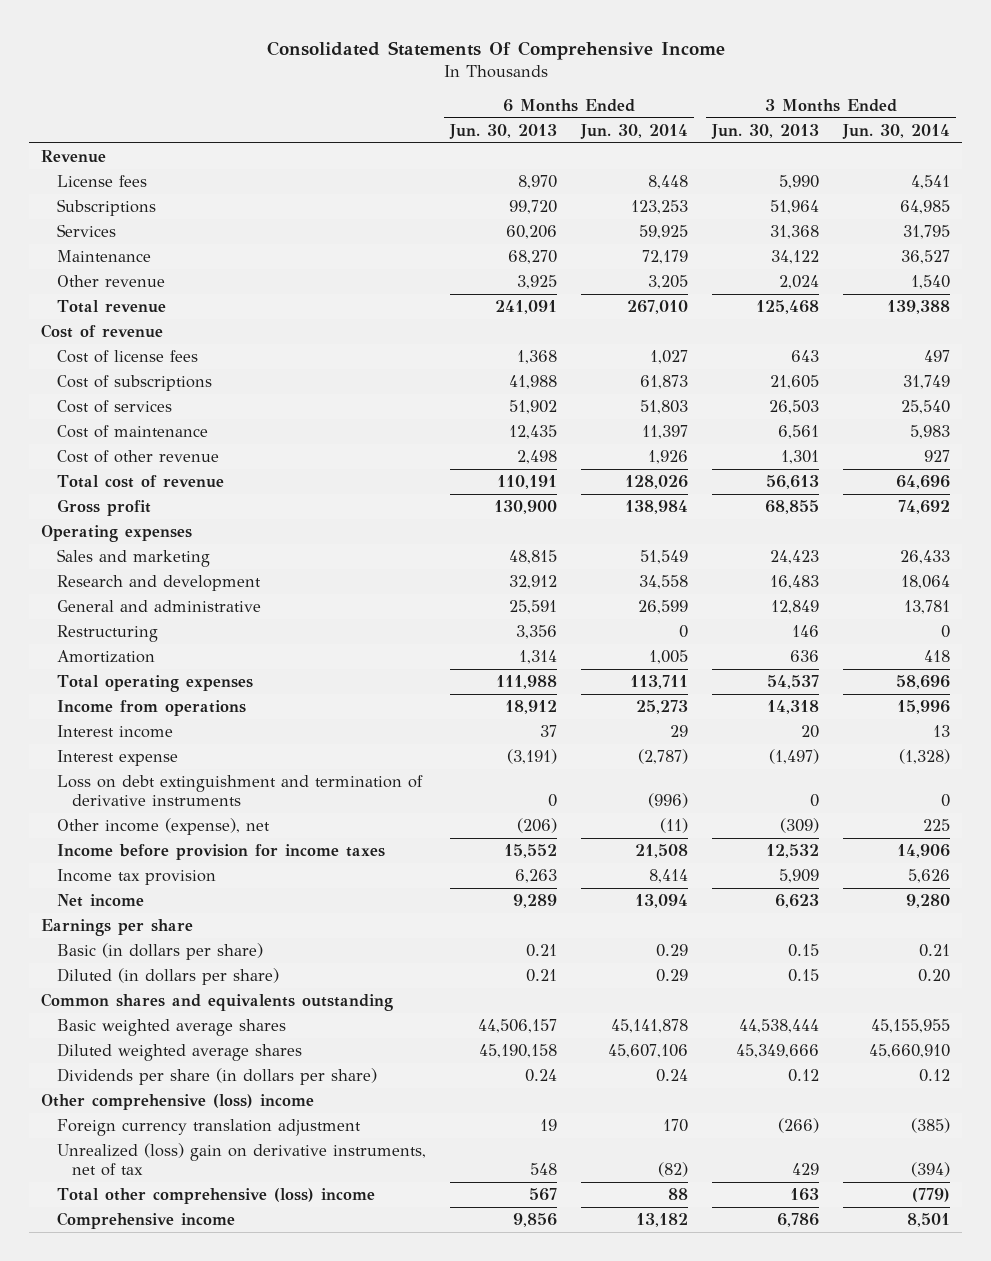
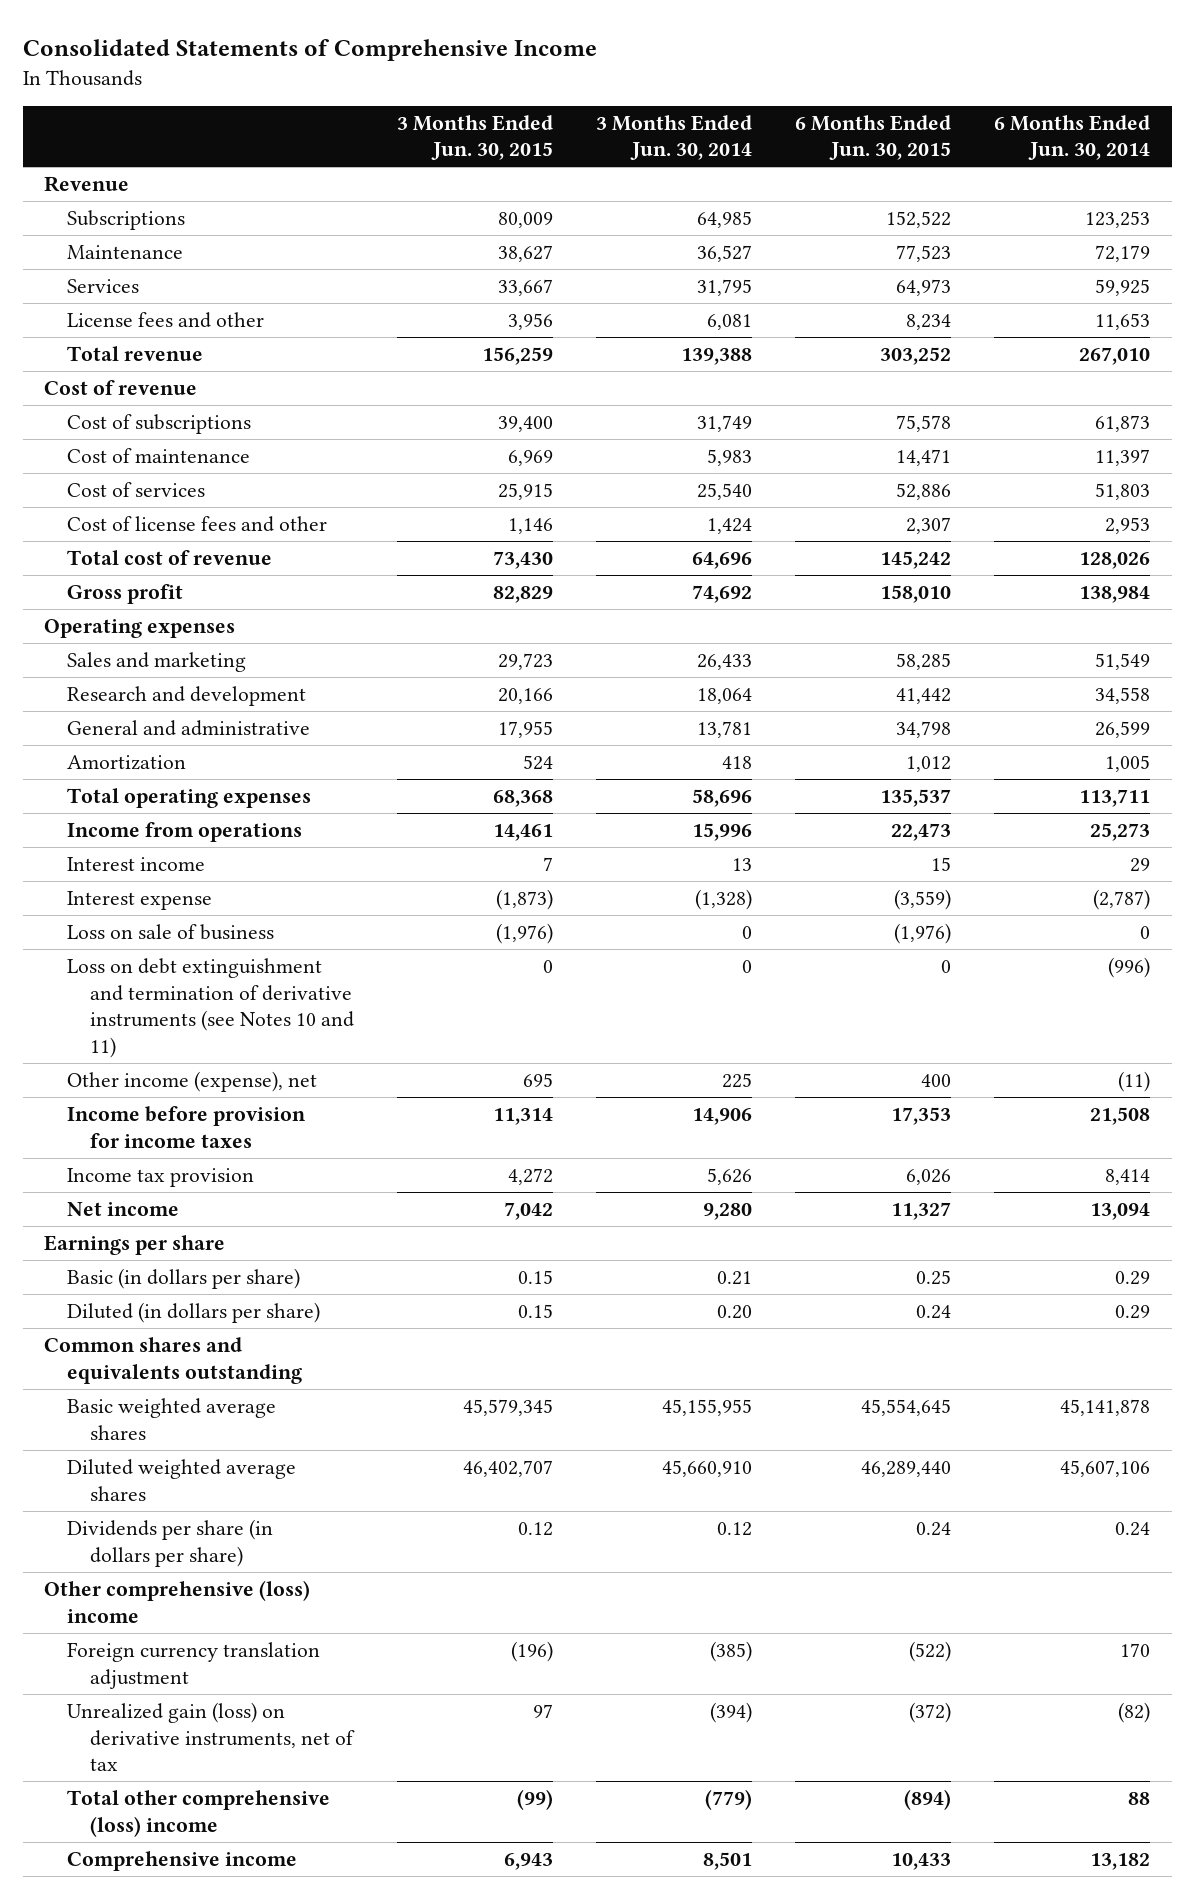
- Consolidated Statements Of Comprehensive Income
+ Consolidated Statements of Comprehensive Income
- | 6 Months Ended Jun. 30, 2013 | 6 Months Ended Jun. 30, 2014 | 3 Months Ended Jun. 30, 2013 | 3 Months Ended Jun. 30, 2014
+ | 3 Months Ended Jun. 30, 2015 | 3 Months Ended Jun. 30, 2014 | 6 Months Ended Jun. 30, 2015 | 6 Months Ended Jun. 30, 2014
- License fees | 8,970 | 8,448 | 5,990 | 4,541
- Other revenue | 3,925 | 3,205 | 2,024 | 1,540
moved down: Services | 33,667 | 31,795 | 64,973 | 59,925
+ License fees and other | 3,956 | 6,081 | 8,234 | 11,653
- Cost of license fees | 1,368 | 1,027 | 643 | 497
- Cost of other revenue | 2,498 | 1,926 | 1,301 | 927
moved down: Cost of services | 25,915 | 25,540 | 52,886 | 51,803
+ Cost of license fees and other | 1,146 | 1,424 | 2,307 | 2,953
- Restructuring | 3,356 | 0 | 146 | 0
- Loss on debt extinguishment and termination of derivative instruments | 0 | (996) | 0 | 0
+ Loss on sale of business | (1,976) | 0 | (1,976) | 0
+ Loss on debt extinguishment and termination of derivative instruments (see Notes 10 and 11) | 0 | 0 | 0 | (996)
- Unrealized (loss) gain on derivative instruments, net of tax | 548 | (82) | 429 | (394)
+ Unrealized gain (loss) on derivative instruments, net of tax | 97 | (394) | (372) | (82)

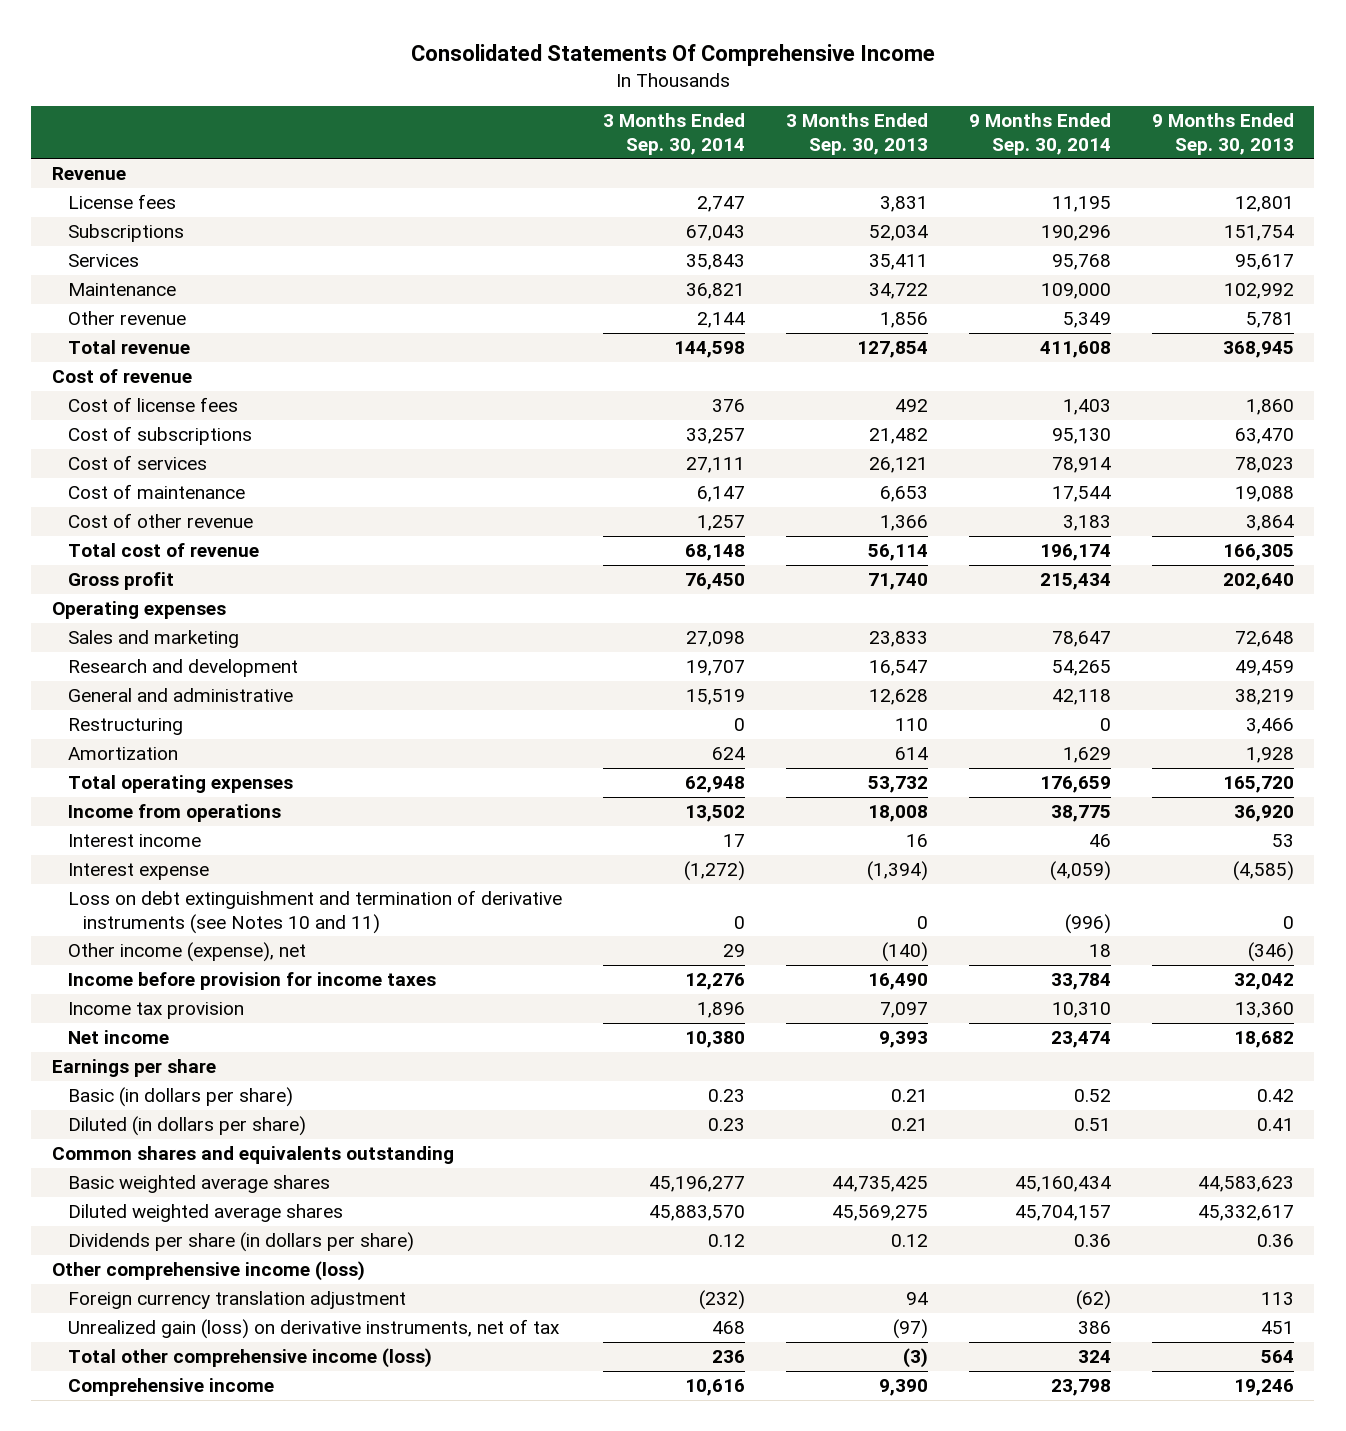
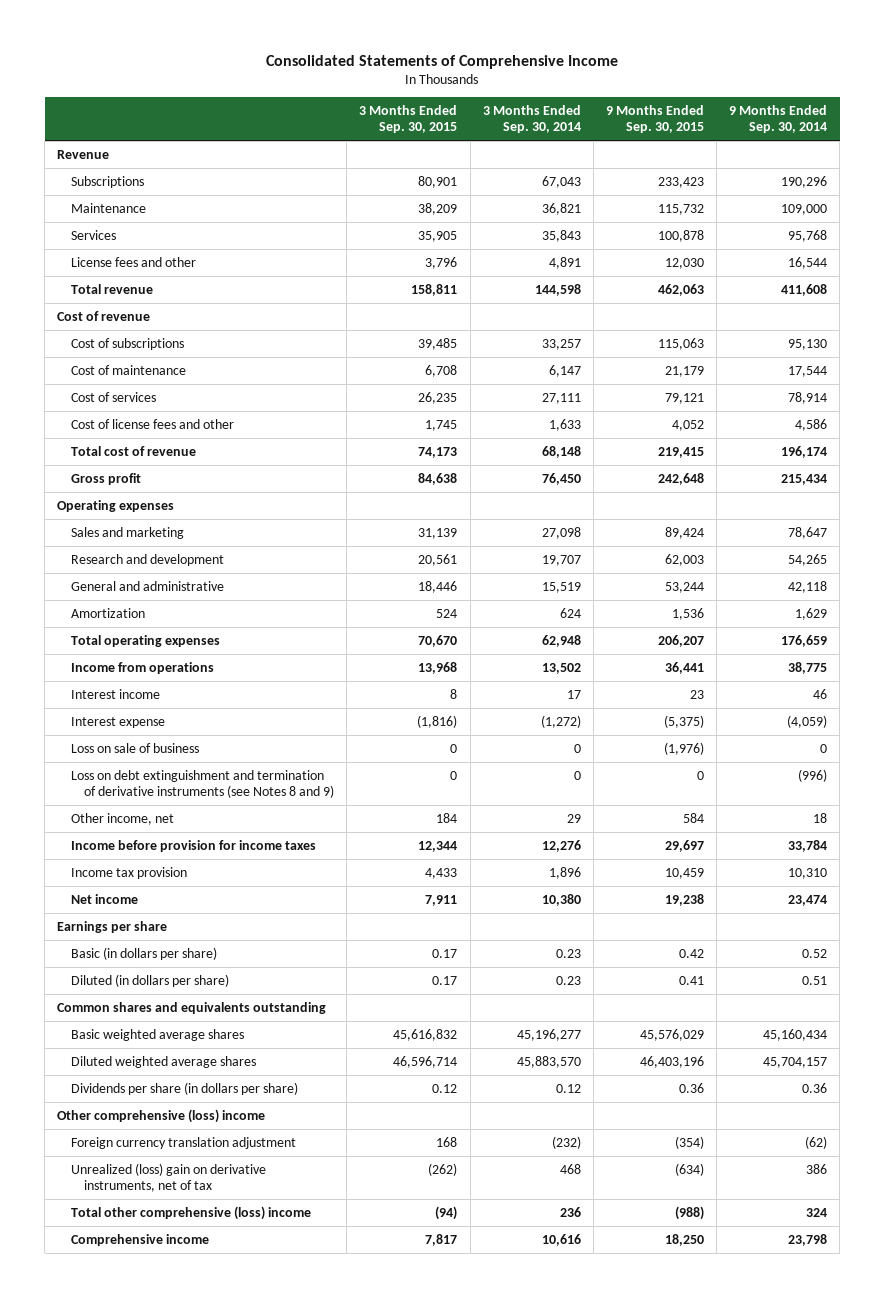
- Consolidated Statements Of Comprehensive Income
+ Consolidated Statements of Comprehensive Income
- | 3 Months Ended Sep. 30, 2014 | 3 Months Ended Sep. 30, 2013 | 9 Months Ended Sep. 30, 2014 | 9 Months Ended Sep. 30, 2013
+ | 3 Months Ended Sep. 30, 2015 | 3 Months Ended Sep. 30, 2014 | 9 Months Ended Sep. 30, 2015 | 9 Months Ended Sep. 30, 2014
- License fees | 2,747 | 3,831 | 11,195 | 12,801
- Other revenue | 2,144 | 1,856 | 5,349 | 5,781
moved down: Services | 35,905 | 35,843 | 100,878 | 95,768
+ License fees and other | 3,796 | 4,891 | 12,030 | 16,544
- Cost of license fees | 376 | 492 | 1,403 | 1,860
- Cost of other revenue | 1,257 | 1,366 | 3,183 | 3,864
moved down: Cost of services | 26,235 | 27,111 | 79,121 | 78,914
+ Cost of license fees and other | 1,745 | 1,633 | 4,052 | 4,586
- Restructuring | 0 | 110 | 0 | 3,466
- Loss on debt extinguishment and termination of derivative instruments (see Notes 10 and 11) | 0 | 0 | (996) | 0
- Other income (expense), net | 29 | (140) | 18 | (346)
+ Loss on sale of business | 0 | 0 | (1,976) | 0
+ Loss on debt extinguishment and termination of derivative instruments (see Notes 8 and 9) | 0 | 0 | 0 | (996)
+ Other income, net | 184 | 29 | 584 | 18
- Other comprehensive income (loss)
+ Other comprehensive (loss) income
- Unrealized gain (loss) on derivative instruments, net of tax | 468 | (97) | 386 | 451
- Total other comprehensive income (loss) | 236 | (3) | 324 | 564
+ Unrealized (loss) gain on derivative instruments, net of tax | (262) | 468 | (634) | 386
+ Total other comprehensive (loss) income | (94) | 236 | (988) | 324

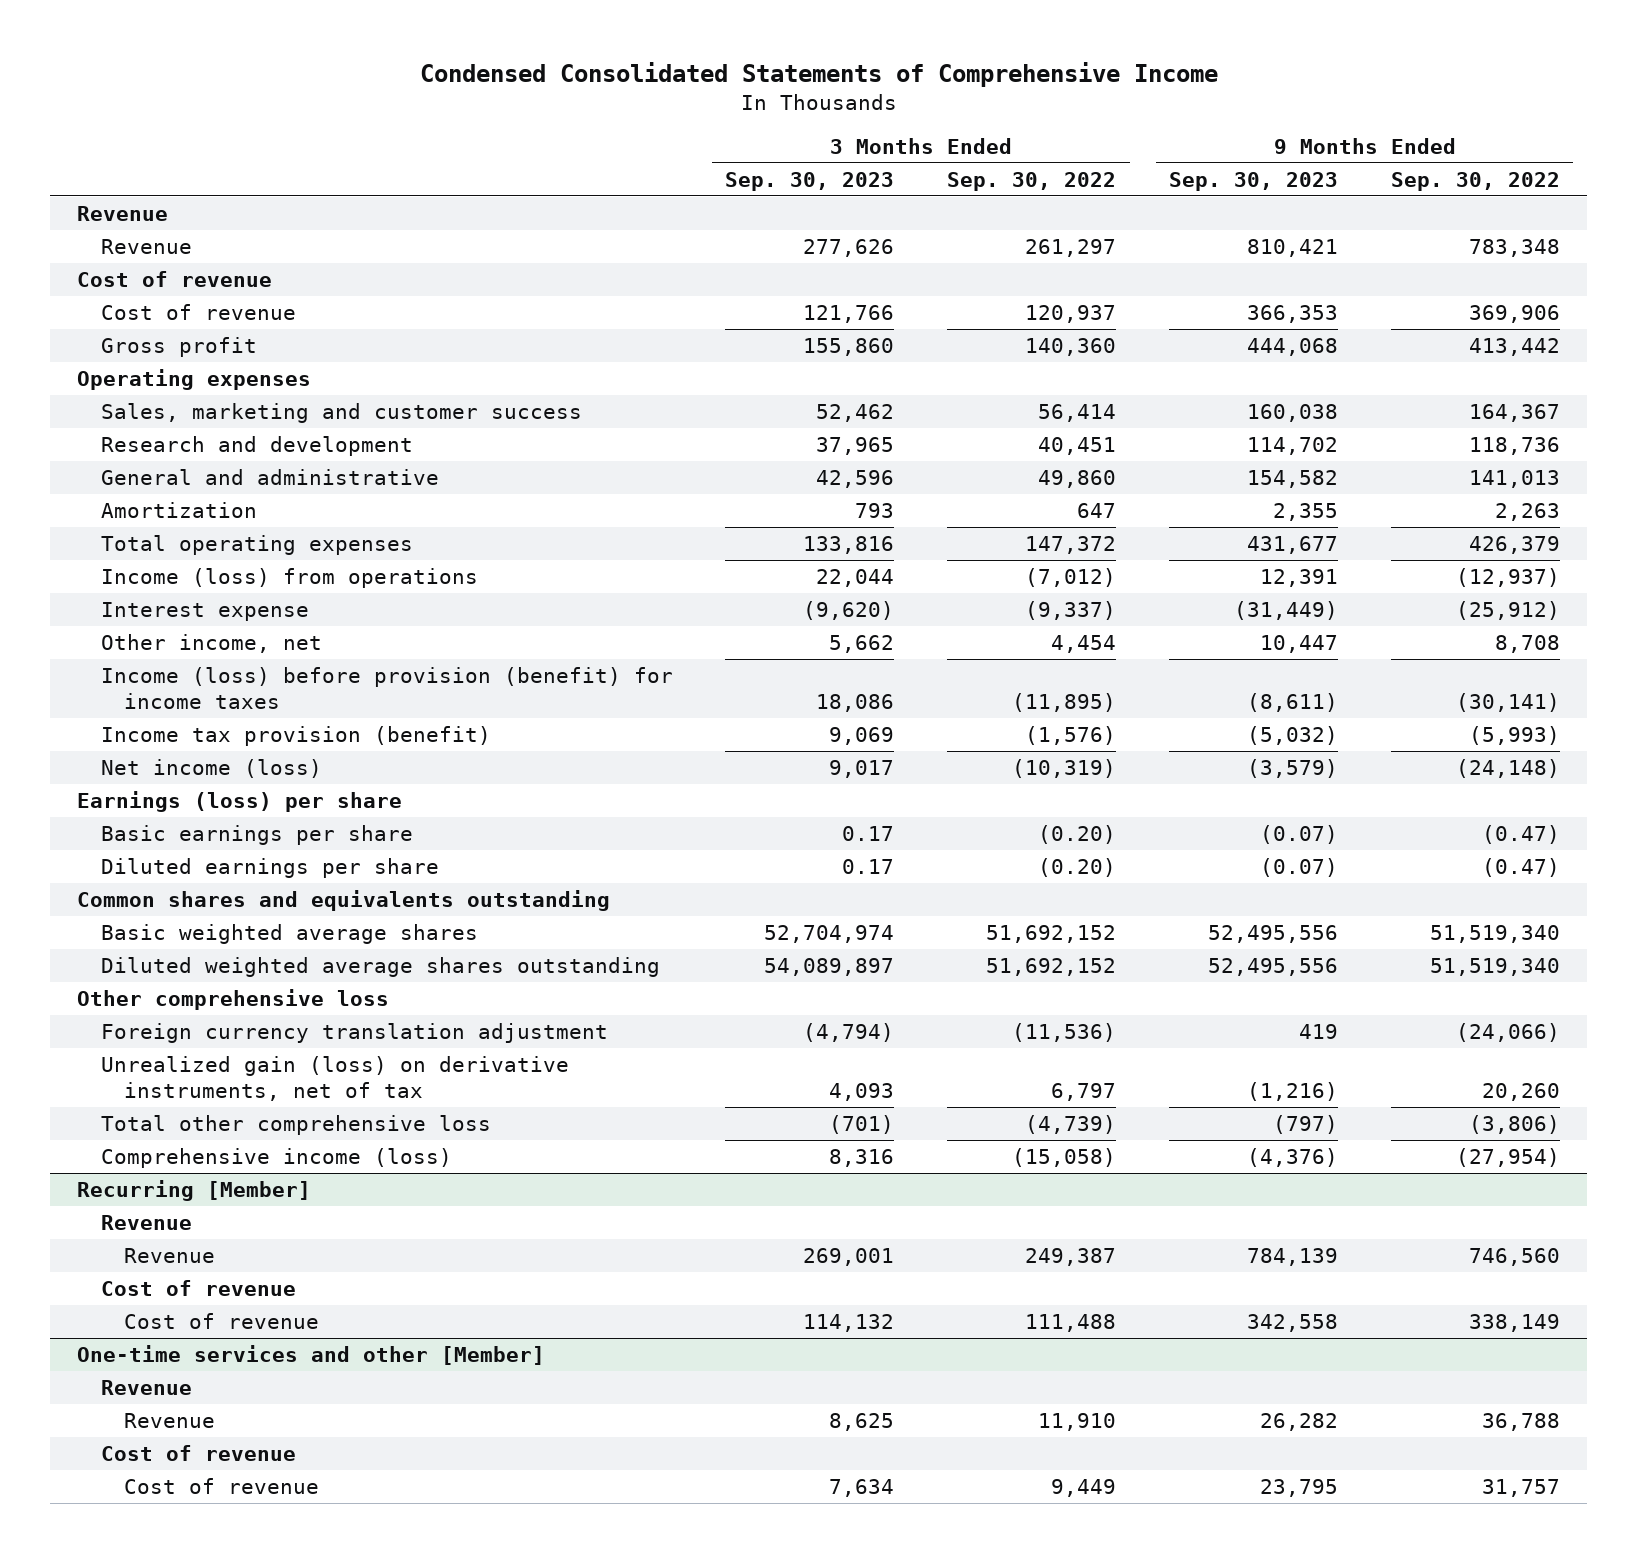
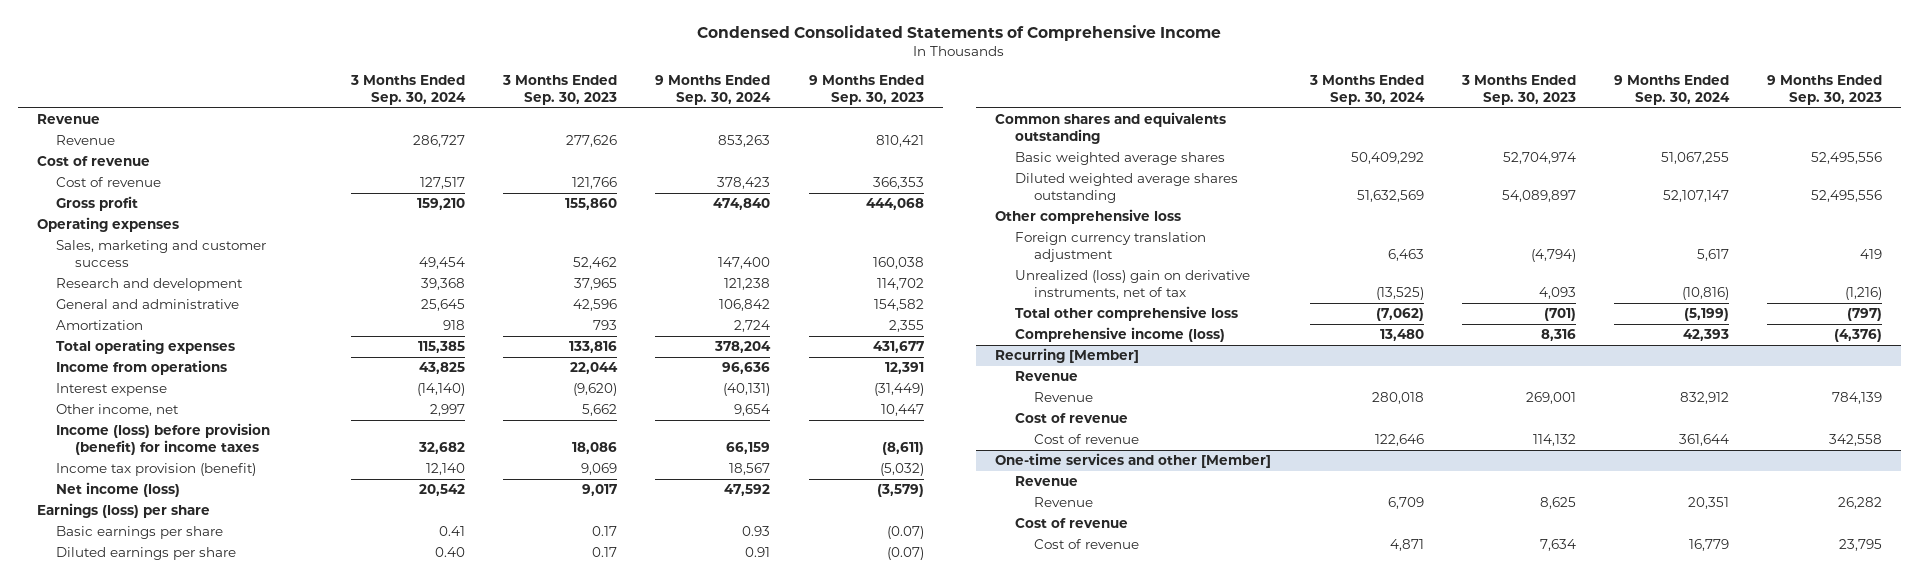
- | 3 Months Ended Sep. 30, 2023 | 3 Months Ended Sep. 30, 2022 | 9 Months Ended Sep. 30, 2023 | 9 Months Ended Sep. 30, 2022
+ | 3 Months Ended Sep. 30, 2024 | 3 Months Ended Sep. 30, 2023 | 9 Months Ended Sep. 30, 2024 | 9 Months Ended Sep. 30, 2023
- Income (loss) from operations | 22,044 | (7,012) | 12,391 | (12,937)
+ Income from operations | 43,825 | 22,044 | 96,636 | 12,391
- Unrealized gain (loss) on derivative instruments, net of tax | 4,093 | 6,797 | (1,216) | 20,260
+ Unrealized (loss) gain on derivative instruments, net of tax | (13,525) | 4,093 | (10,816) | (1,216)

